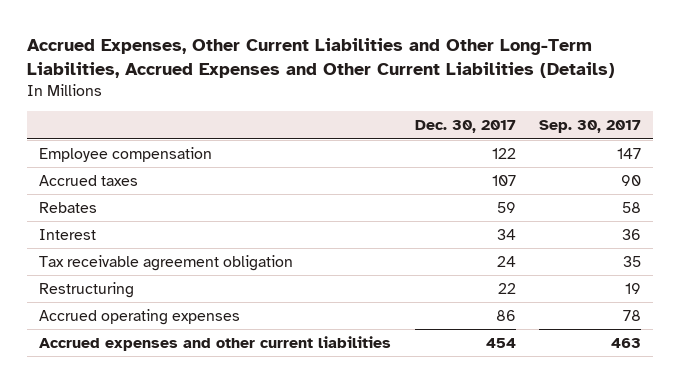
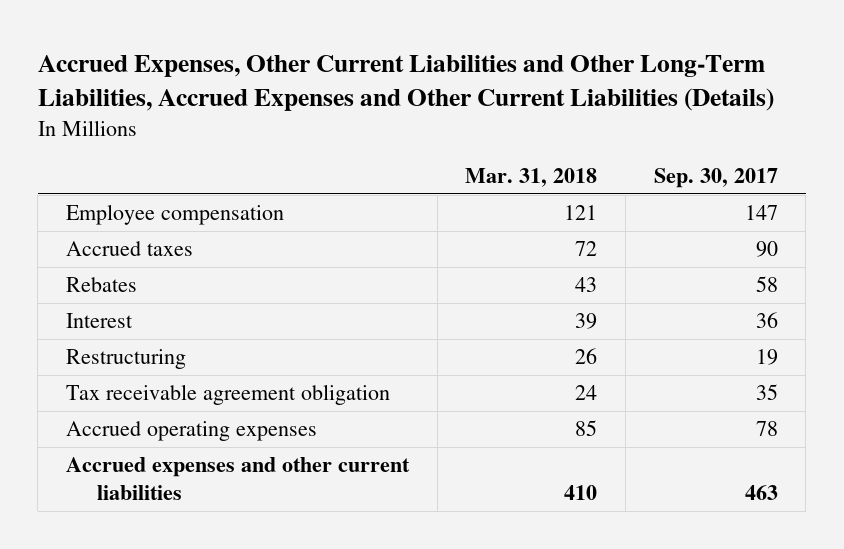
- | Dec. 30, 2017 | Sep. 30, 2017
+ | Mar. 31, 2018 | Sep. 30, 2017
moved down: Tax receivable agreement obligation | 24 | 35

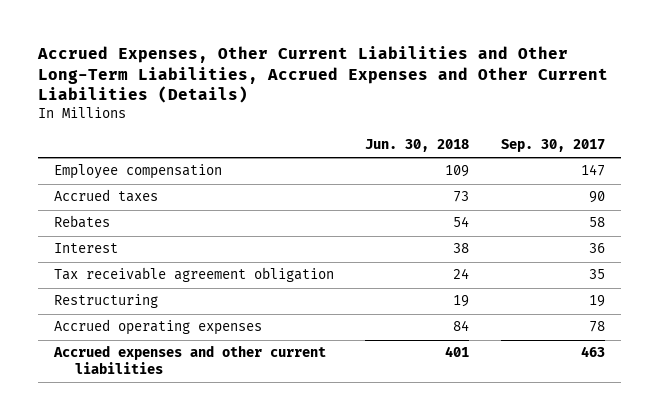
- | Mar. 31, 2018 | Sep. 30, 2017
+ | Jun. 30, 2018 | Sep. 30, 2017
moved down: Restructuring | 19 | 19

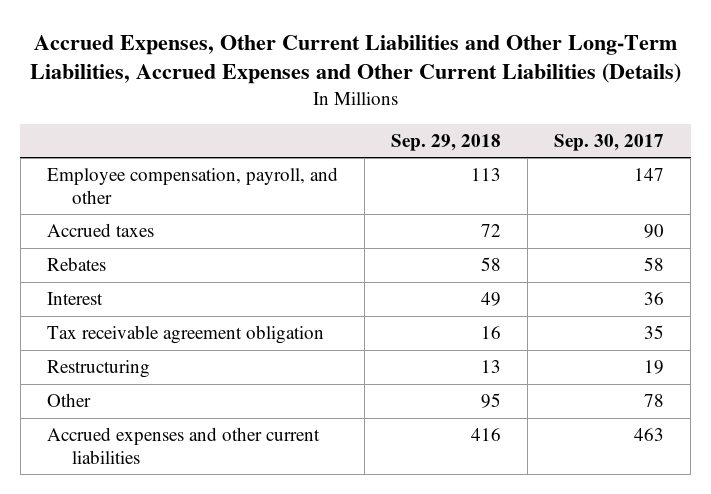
- | Jun. 30, 2018 | Sep. 30, 2017
+ | Sep. 29, 2018 | Sep. 30, 2017
- Employee compensation | 109 | 147
+ Employee compensation, payroll, and other | 113 | 147
- Accrued operating expenses | 84 | 78
+ Other | 95 | 78

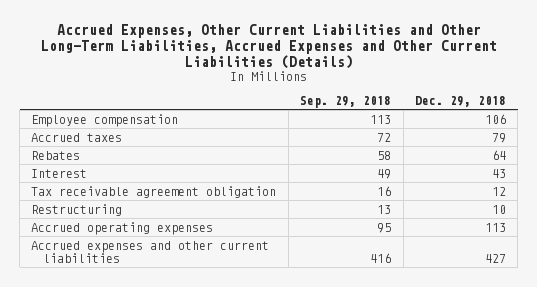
- | Sep. 29, 2018 | Sep. 30, 2017
+ | Sep. 29, 2018 | Dec. 29, 2018
- Employee compensation, payroll, and other | 113 | 147
+ Employee compensation | 113 | 106
- Other | 95 | 78
+ Accrued operating expenses | 95 | 113

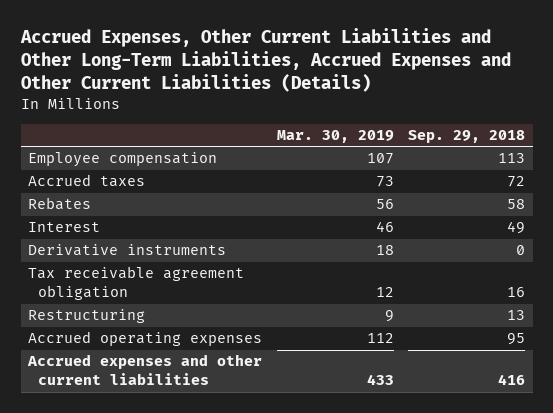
- | Sep. 29, 2018 | Dec. 29, 2018
+ | Mar. 30, 2019 | Sep. 29, 2018
+ Derivative instruments | 18 | 0

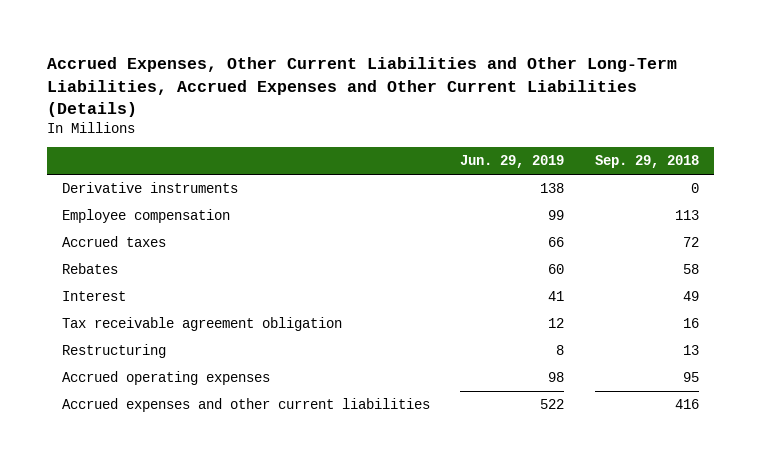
- | Mar. 30, 2019 | Sep. 29, 2018
+ | Jun. 29, 2019 | Sep. 29, 2018
moved up: Derivative instruments | 138 | 0

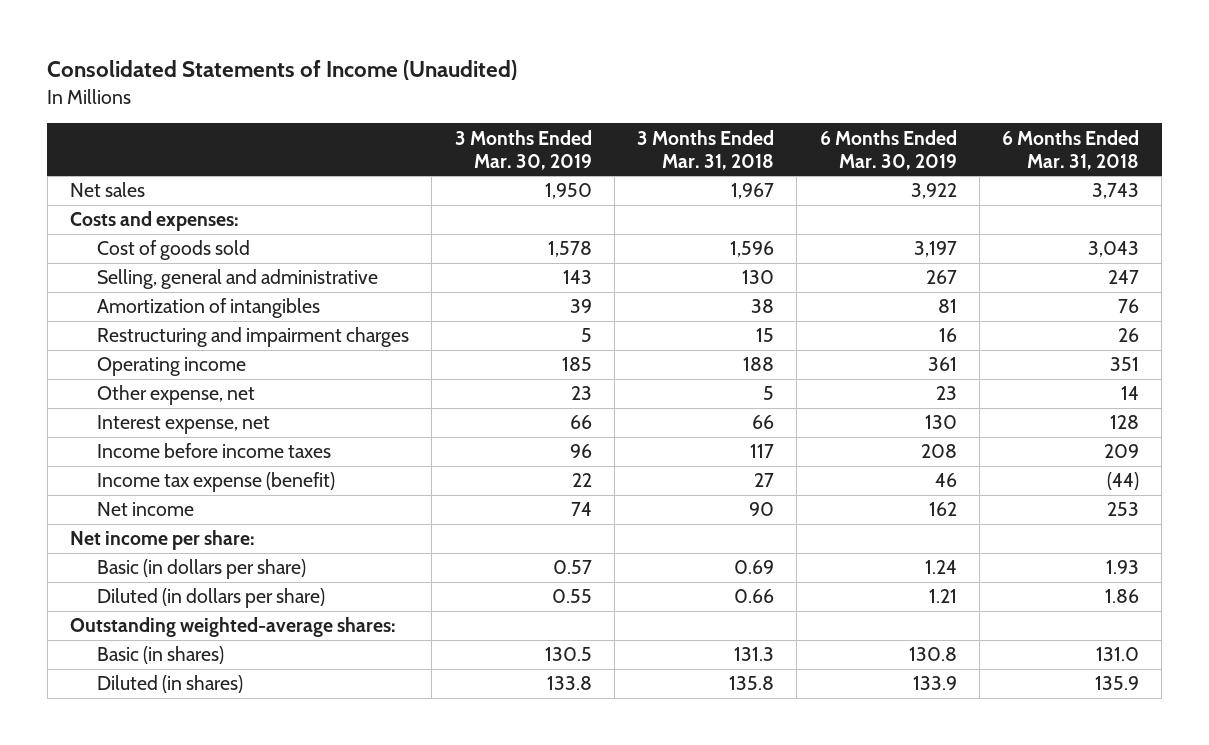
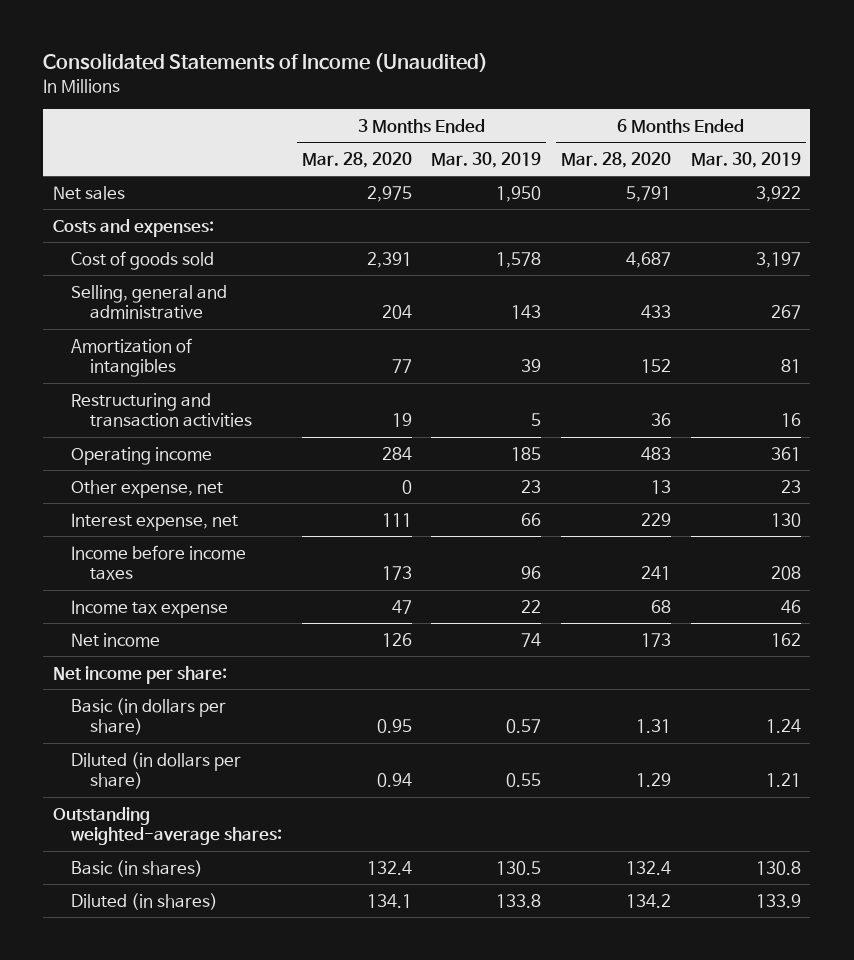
- | 3 Months Ended Mar. 30, 2019 | 3 Months Ended Mar. 31, 2018 | 6 Months Ended Mar. 30, 2019 | 6 Months Ended Mar. 31, 2018
+ | 3 Months Ended Mar. 28, 2020 | 3 Months Ended Mar. 30, 2019 | 6 Months Ended Mar. 28, 2020 | 6 Months Ended Mar. 30, 2019
- Restructuring and impairment charges | 5 | 15 | 16 | 26
+ Restructuring and transaction activities | 19 | 5 | 36 | 16
- Income tax expense (benefit) | 22 | 27 | 46 | (44)
+ Income tax expense | 47 | 22 | 68 | 46

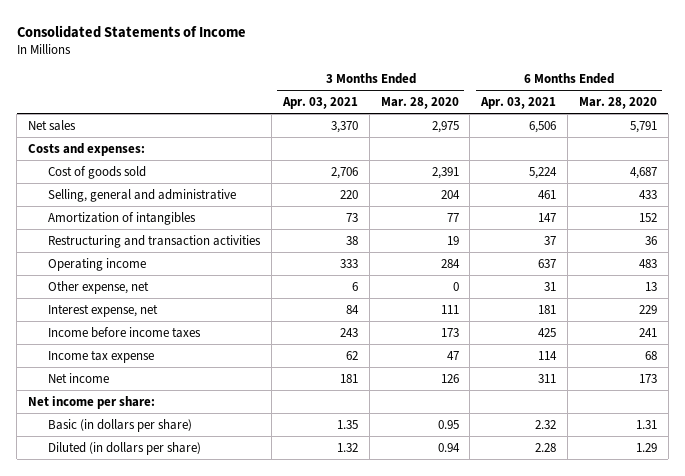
- Consolidated Statements of Income (Unaudited)
+ Consolidated Statements of Income
- | 3 Months Ended Mar. 28, 2020 | 3 Months Ended Mar. 30, 2019 | 6 Months Ended Mar. 28, 2020 | 6 Months Ended Mar. 30, 2019
+ | 3 Months Ended Apr. 03, 2021 | 3 Months Ended Mar. 28, 2020 | 6 Months Ended Apr. 03, 2021 | 6 Months Ended Mar. 28, 2020
- Outstanding weighted-average shares:
- Basic (in shares) | 132.4 | 130.5 | 132.4 | 130.8
- Diluted (in shares) | 134.1 | 133.8 | 134.2 | 133.9

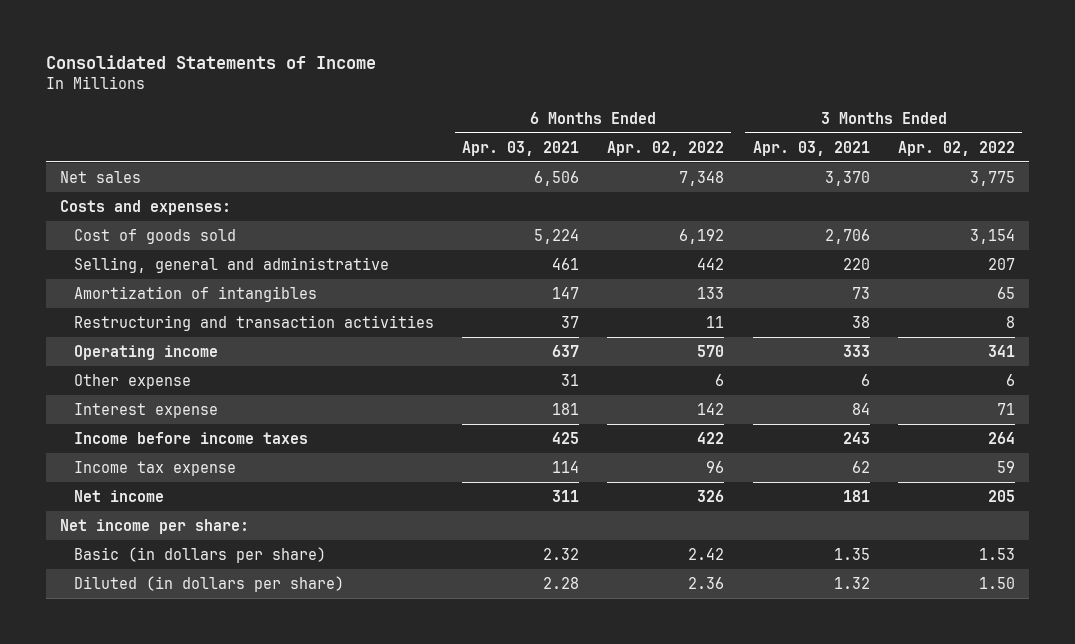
- | 3 Months Ended Apr. 03, 2021 | 3 Months Ended Mar. 28, 2020 | 6 Months Ended Apr. 03, 2021 | 6 Months Ended Mar. 28, 2020
+ | 6 Months Ended Apr. 03, 2021 | 6 Months Ended Apr. 02, 2022 | 3 Months Ended Apr. 03, 2021 | 3 Months Ended Apr. 02, 2022
- Other expense, net | 6 | 0 | 31 | 13
- Interest expense, net | 84 | 111 | 181 | 229
+ Other expense | 31 | 6 | 6 | 6
+ Interest expense | 181 | 142 | 84 | 71

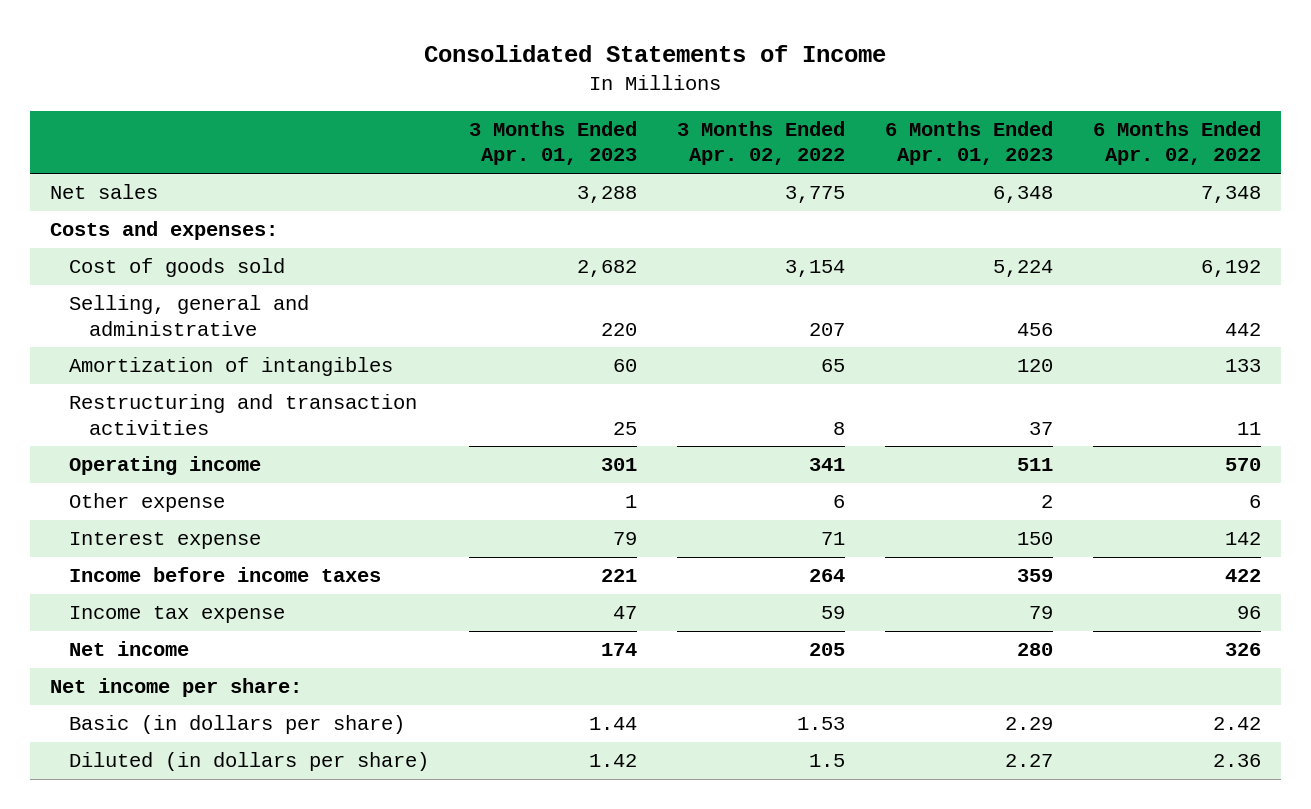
- | 6 Months Ended Apr. 03, 2021 | 6 Months Ended Apr. 02, 2022 | 3 Months Ended Apr. 03, 2021 | 3 Months Ended Apr. 02, 2022
+ | 3 Months Ended Apr. 01, 2023 | 3 Months Ended Apr. 02, 2022 | 6 Months Ended Apr. 01, 2023 | 6 Months Ended Apr. 02, 2022
- Diluted (in dollars per share) | 2.28 | 2.36 | 1.32 | 1.50
+ Diluted (in dollars per share) | 1.42 | 1.5 | 2.27 | 2.36

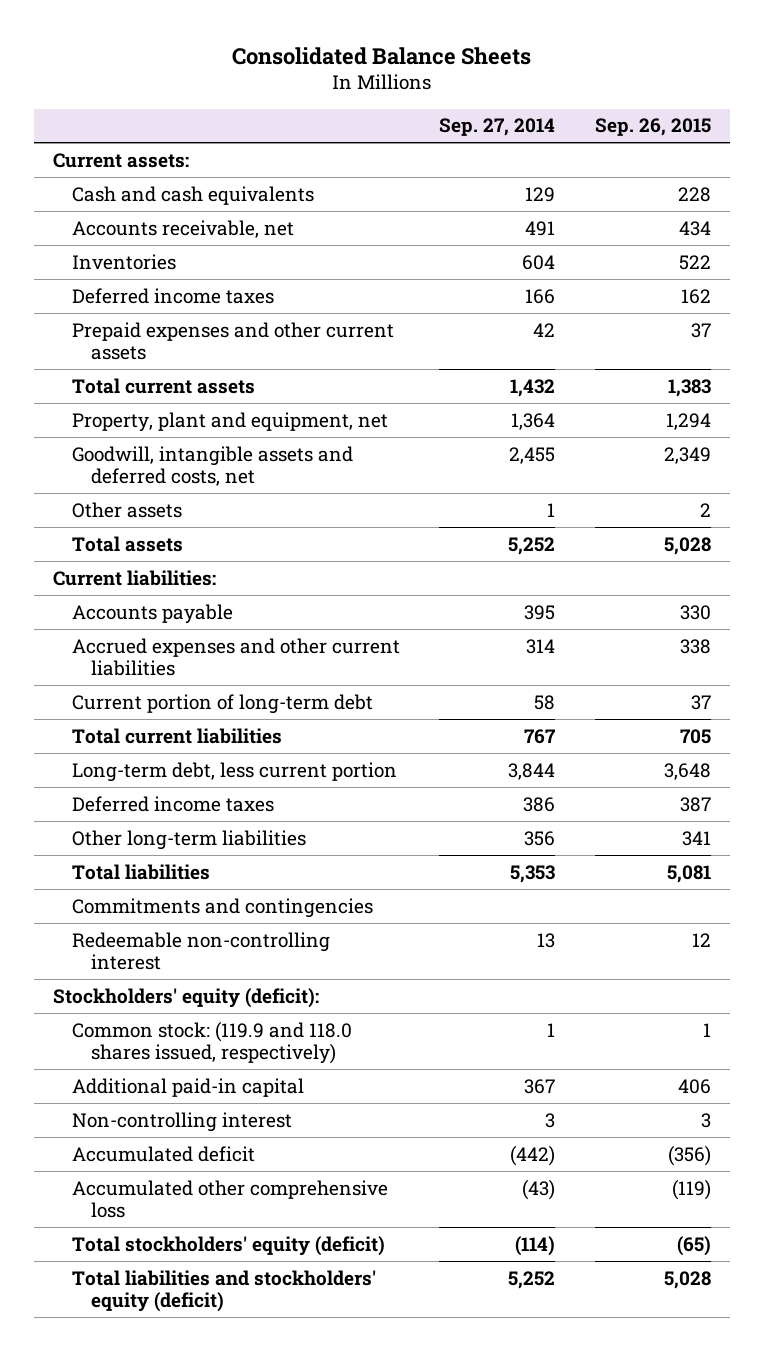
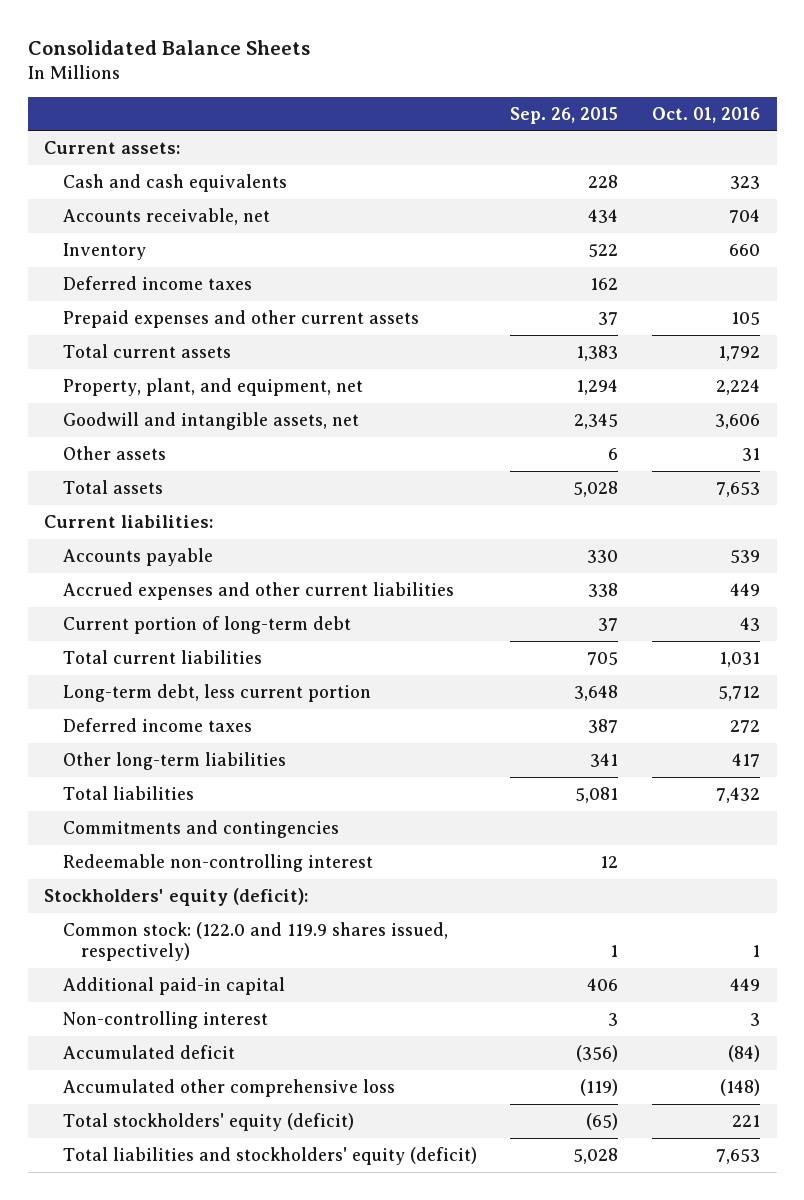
- | Sep. 27, 2014 | Sep. 26, 2015
+ | Sep. 26, 2015 | Oct. 01, 2016
- Inventories | 604 | 522
+ Inventory | 522 | 660
- Property, plant and equipment, net | 1,364 | 1,294
- Goodwill, intangible assets and deferred costs, net | 2,455 | 2,349
- Other assets | 1 | 2
+ Property, plant, and equipment, net | 1,294 | 2,224
+ Goodwill and intangible assets, net | 2,345 | 3,606
+ Other assets | 6 | 31
- Common stock: (119.9 and 118.0 shares issued, respectively) | 1 | 1
+ Common stock: (122.0 and 119.9 shares issued, respectively) | 1 | 1

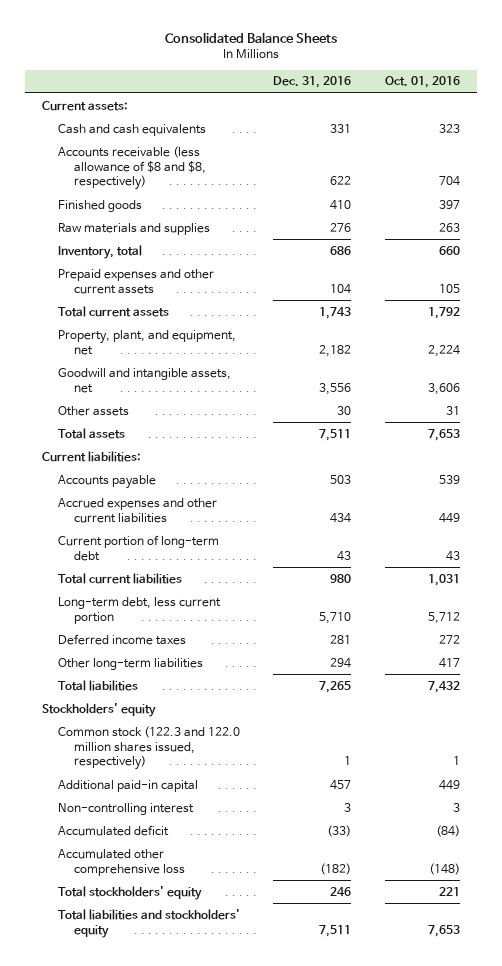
- | Sep. 26, 2015 | Oct. 01, 2016
+ | Dec. 31, 2016 | Oct. 01, 2016
- Accounts receivable, net | 434 | 704
- Inventory | 522 | 660
- Deferred income taxes | 162 |
+ Accounts receivable (less allowance of $8 and $8, respectively) | 622 | 704
+ Finished goods | 410 | 397
+ Raw materials and supplies | 276 | 263
+ Inventory, total | 686 | 660
- Commitments and contingencies
- Redeemable non-controlling interest | 12 |
- Stockholders' equity (deficit):
- Common stock: (122.0 and 119.9 shares issued, respectively) | 1 | 1
+ Stockholders' equity
+ Common stock (122.3 and 122.0 million shares issued, respectively) | 1 | 1
- Total stockholders' equity (deficit) | (65) | 221
- Total liabilities and stockholders' equity (deficit) | 5,028 | 7,653
+ Total stockholders' equity | 246 | 221
+ Total liabilities and stockholders' equity | 7,511 | 7,653

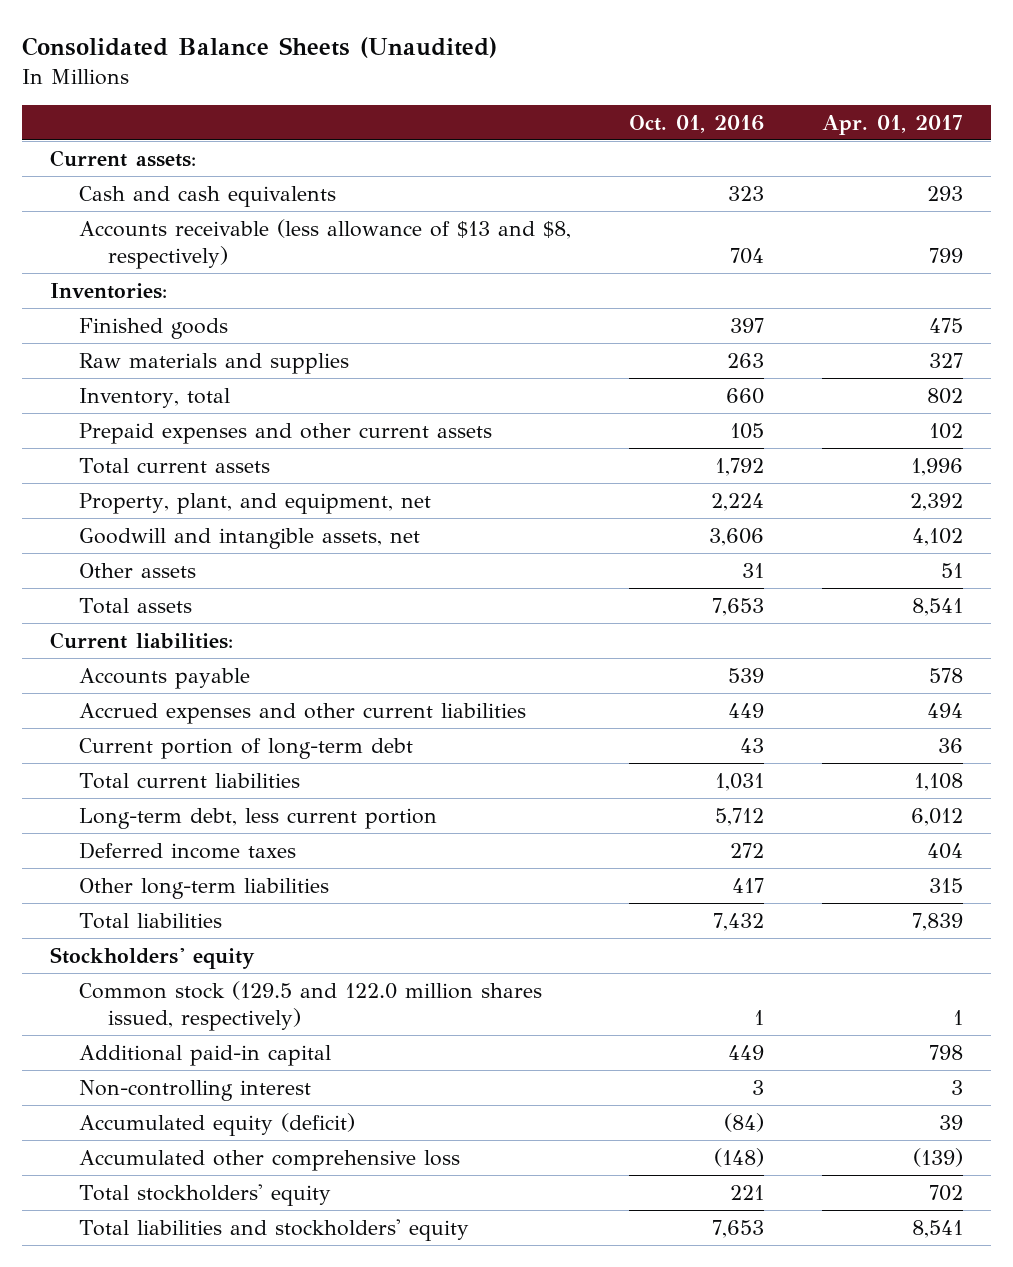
- Consolidated Balance Sheets
+ Consolidated Balance Sheets (Unaudited)
- | Dec. 31, 2016 | Oct. 01, 2016
+ | Oct. 01, 2016 | Apr. 01, 2017
- Accounts receivable (less allowance of $8 and $8, respectively) | 622 | 704
+ Accounts receivable (less allowance of $13 and $8, respectively) | 704 | 799
+ Inventories:
- Common stock (122.3 and 122.0 million shares issued, respectively) | 1 | 1
+ Common stock (129.5 and 122.0 million shares issued, respectively) | 1 | 1
- Accumulated deficit | (33) | (84)
+ Accumulated equity (deficit) | (84) | 39

